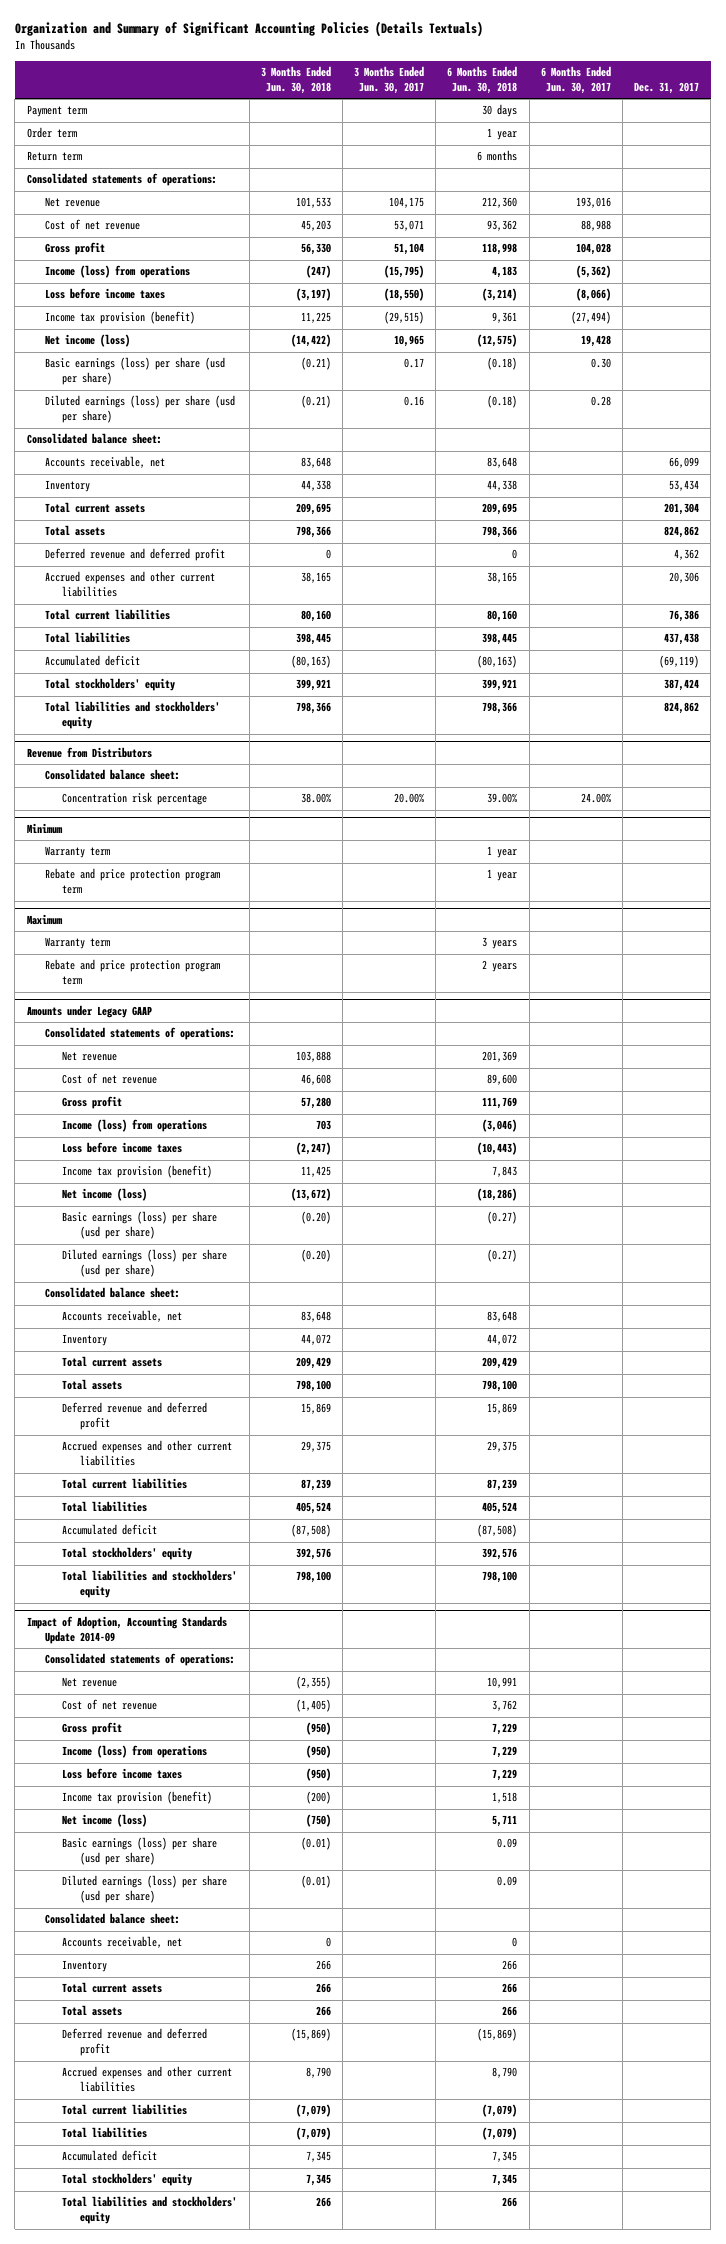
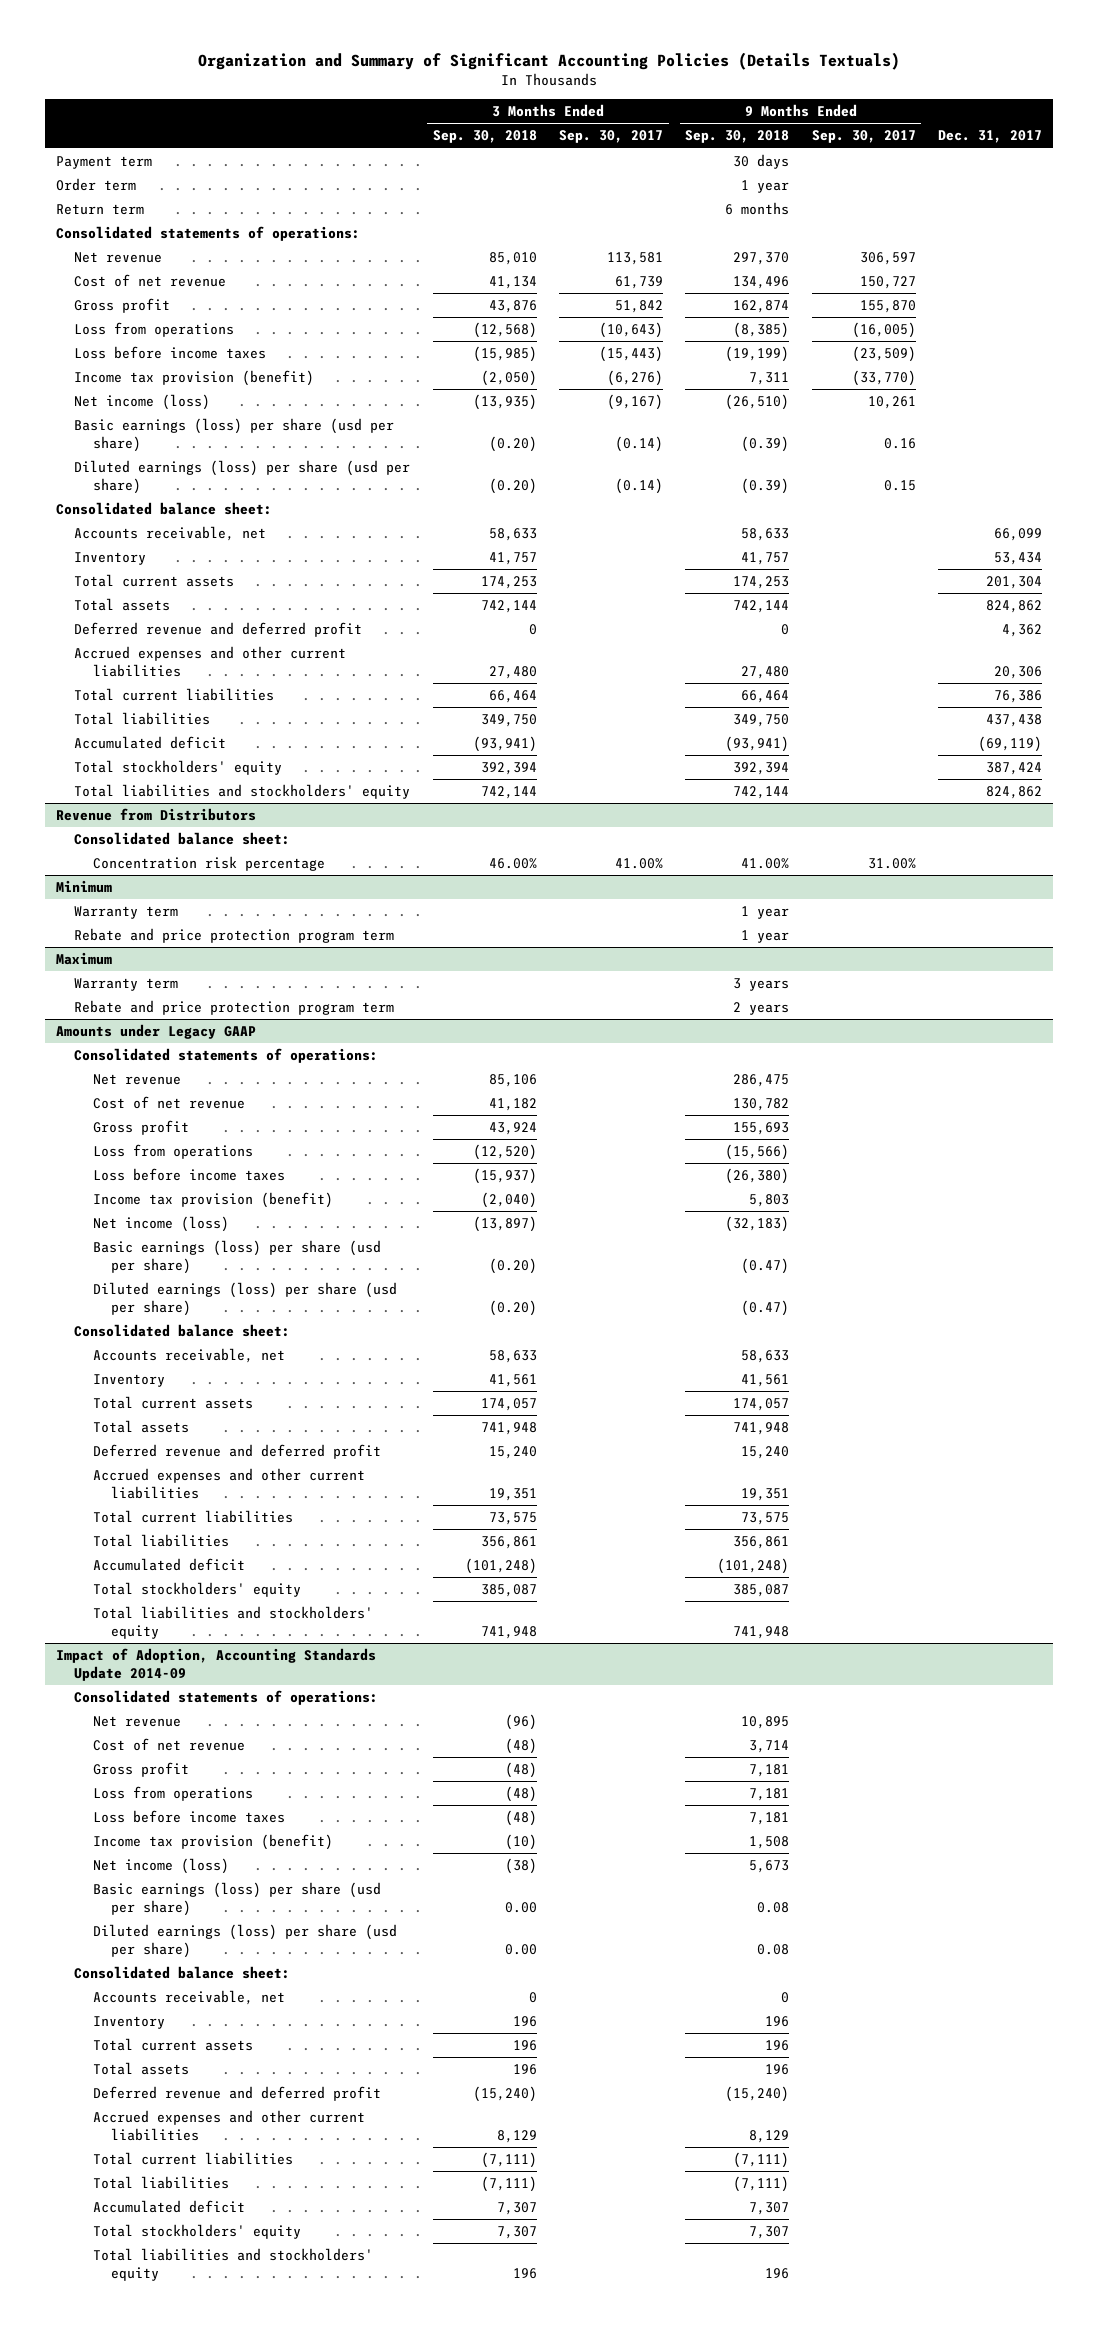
- | 3 Months Ended Jun. 30, 2018 | 3 Months Ended Jun. 30, 2017 | 6 Months Ended Jun. 30, 2018 | 6 Months Ended Jun. 30, 2017 | Dec. 31, 2017
+ | 3 Months Ended Sep. 30, 2018 | 3 Months Ended Sep. 30, 2017 | 9 Months Ended Sep. 30, 2018 | 9 Months Ended Sep. 30, 2017 | Dec. 31, 2017
- Income (loss) from operations | (247) | (15,795) | 4,183 | (5,362) |
+ Loss from operations | (12,568) | (10,643) | (8,385) | (16,005) |
@ Amounts under Legacy GAAP
- Income (loss) from operations | 703 | | (3,046) | |
+ Loss from operations | (12,520) | | (15,566) | |
@ Impact of Adoption, Accounting Standards Update 2014-09
- Income (loss) from operations | (950) | | 7,229 | |
+ Loss from operations | (48) | | 7,181 | |

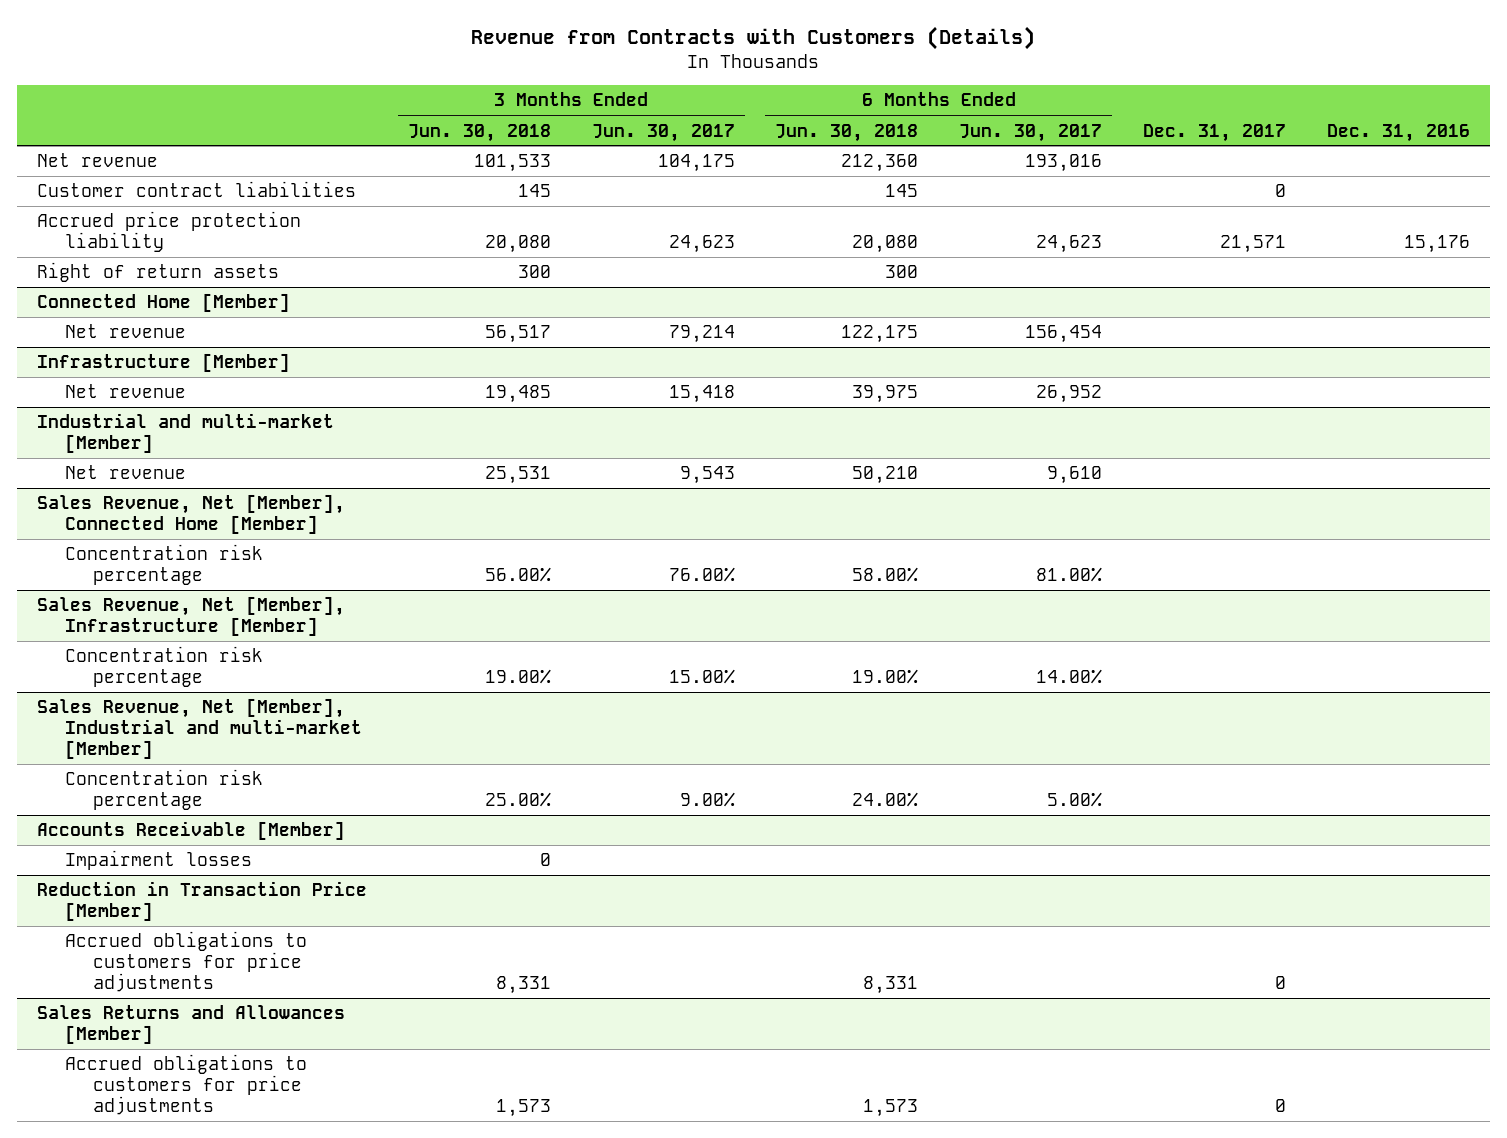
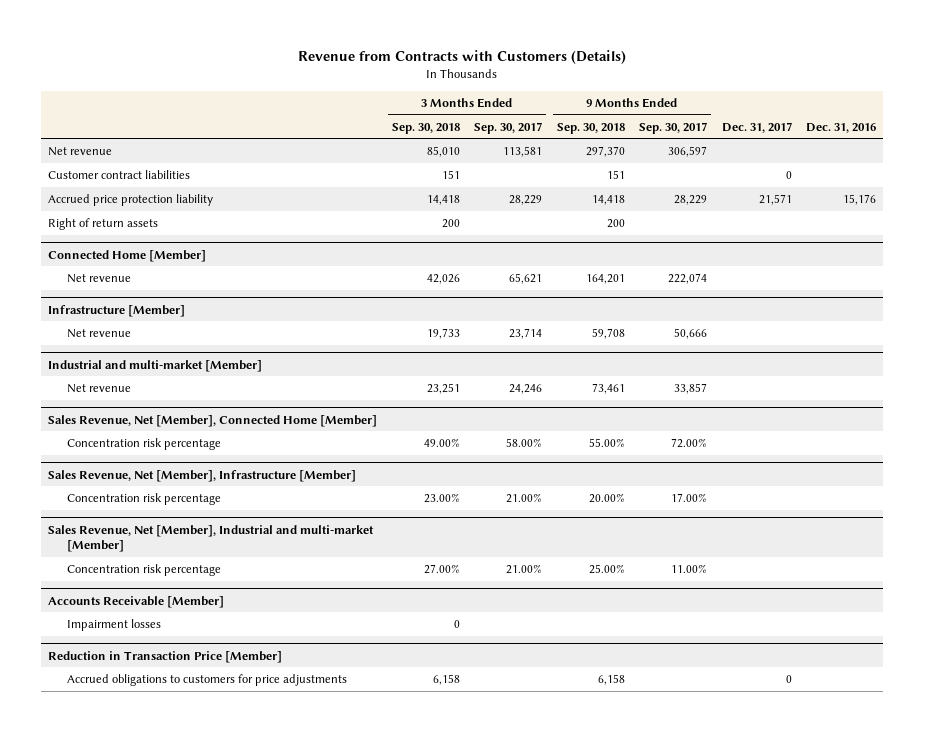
- | 3 Months Ended Jun. 30, 2018 | 3 Months Ended Jun. 30, 2017 | 6 Months Ended Jun. 30, 2018 | 6 Months Ended Jun. 30, 2017 | Dec. 31, 2017 | Dec. 31, 2016
+ | 3 Months Ended Sep. 30, 2018 | 3 Months Ended Sep. 30, 2017 | 9 Months Ended Sep. 30, 2018 | 9 Months Ended Sep. 30, 2017 | Dec. 31, 2017 | Dec. 31, 2016
- Sales Returns and Allowances [Member]
- Accrued obligations to customers for price adjustments | 1,573 | | 1,573 | | 0 |

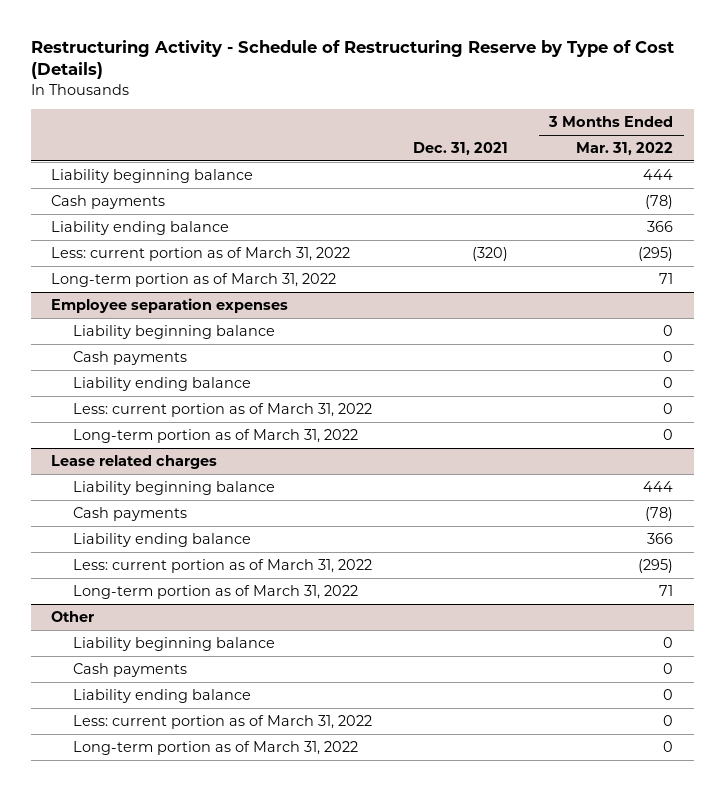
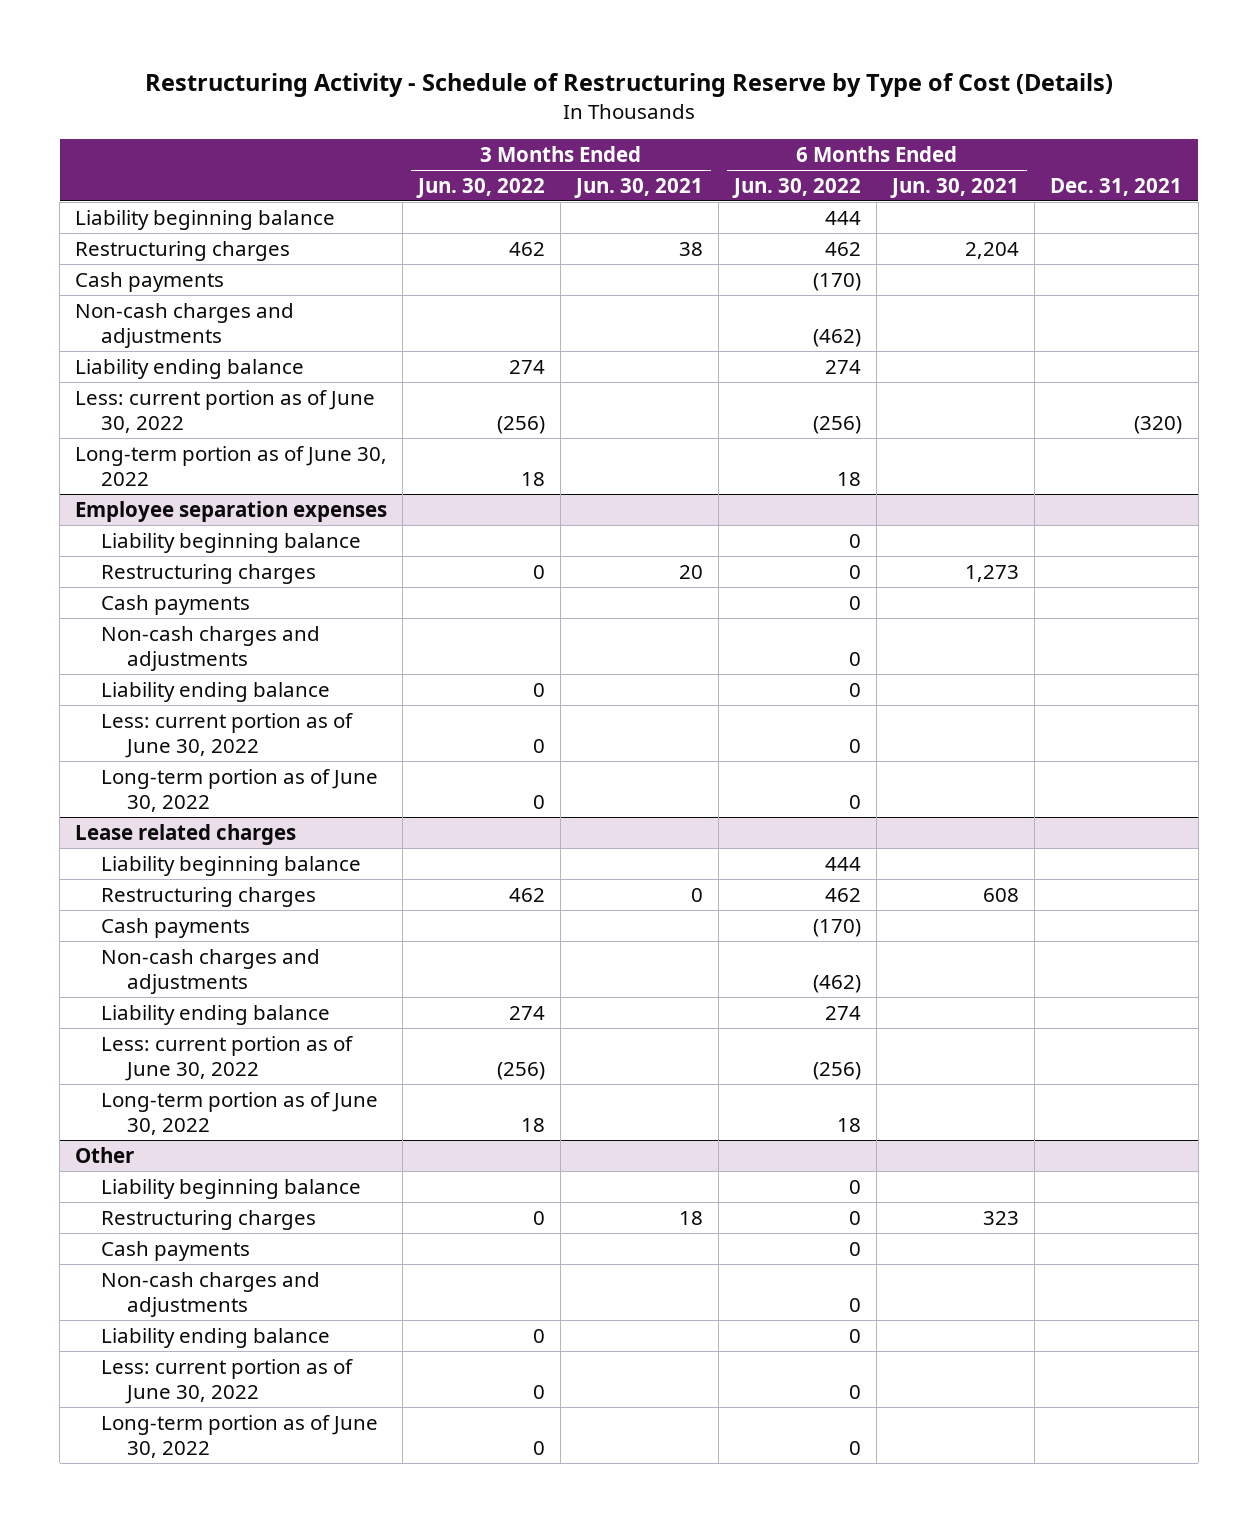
- | Dec. 31, 2021 | 3 Months Ended Mar. 31, 2022
+ | 3 Months Ended Jun. 30, 2022 | 3 Months Ended Jun. 30, 2021 | 6 Months Ended Jun. 30, 2022 | 6 Months Ended Jun. 30, 2021 | Dec. 31, 2021
+ Restructuring charges | 462 | 38 | 462 | 2,204 |
+ Non-cash charges and adjustments | | | (462) | |
- Less: current portion as of March 31, 2022 | (320) | (295)
- Long-term portion as of March 31, 2022 | | 71
+ Less: current portion as of June 30, 2022 | (256) | | (256) | | (320)
+ Long-term portion as of June 30, 2022 | 18 | | 18 | |
@ Employee separation expenses
+ Restructuring charges | 0 | 20 | 0 | 1,273 |
+ Non-cash charges and adjustments | | | 0 | |
- Less: current portion as of March 31, 2022 | | 0
- Long-term portion as of March 31, 2022 | | 0
+ Less: current portion as of June 30, 2022 | 0 | | 0 | |
+ Long-term portion as of June 30, 2022 | 0 | | 0 | |
@ Lease related charges
+ Restructuring charges | 462 | 0 | 462 | 608 |
+ Non-cash charges and adjustments | | | (462) | |
- Less: current portion as of March 31, 2022 | | (295)
- Long-term portion as of March 31, 2022 | | 71
+ Less: current portion as of June 30, 2022 | (256) | | (256) | |
+ Long-term portion as of June 30, 2022 | 18 | | 18 | |
@ Other
+ Restructuring charges | 0 | 18 | 0 | 323 |
+ Non-cash charges and adjustments | | | 0 | |
- Less: current portion as of March 31, 2022 | | 0
- Long-term portion as of March 31, 2022 | | 0
+ Less: current portion as of June 30, 2022 | 0 | | 0 | |
+ Long-term portion as of June 30, 2022 | 0 | | 0 | |

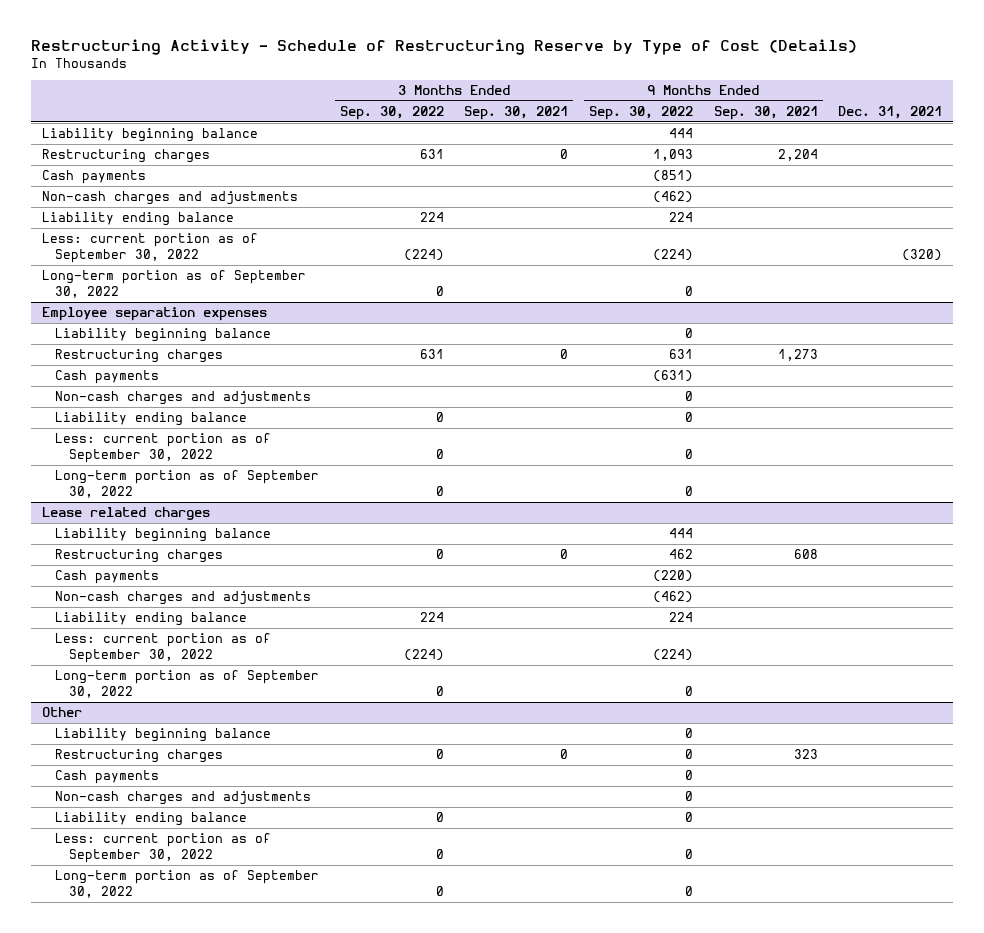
- | 3 Months Ended Jun. 30, 2022 | 3 Months Ended Jun. 30, 2021 | 6 Months Ended Jun. 30, 2022 | 6 Months Ended Jun. 30, 2021 | Dec. 31, 2021
+ | 3 Months Ended Sep. 30, 2022 | 3 Months Ended Sep. 30, 2021 | 9 Months Ended Sep. 30, 2022 | 9 Months Ended Sep. 30, 2021 | Dec. 31, 2021
- Less: current portion as of June 30, 2022 | (256) | | (256) | | (320)
- Long-term portion as of June 30, 2022 | 18 | | 18 | |
+ Less: current portion as of September 30, 2022 | (224) | | (224) | | (320)
+ Long-term portion as of September 30, 2022 | 0 | | 0 | |
@ Employee separation expenses
- Less: current portion as of June 30, 2022 | 0 | | 0 | |
- Long-term portion as of June 30, 2022 | 0 | | 0 | |
+ Less: current portion as of September 30, 2022 | 0 | | 0 | |
+ Long-term portion as of September 30, 2022 | 0 | | 0 | |
@ Lease related charges
- Less: current portion as of June 30, 2022 | (256) | | (256) | |
- Long-term portion as of June 30, 2022 | 18 | | 18 | |
+ Less: current portion as of September 30, 2022 | (224) | | (224) | |
+ Long-term portion as of September 30, 2022 | 0 | | 0 | |
@ Other
- Less: current portion as of June 30, 2022 | 0 | | 0 | |
- Long-term portion as of June 30, 2022 | 0 | | 0 | |
+ Less: current portion as of September 30, 2022 | 0 | | 0 | |
+ Long-term portion as of September 30, 2022 | 0 | | 0 | |

